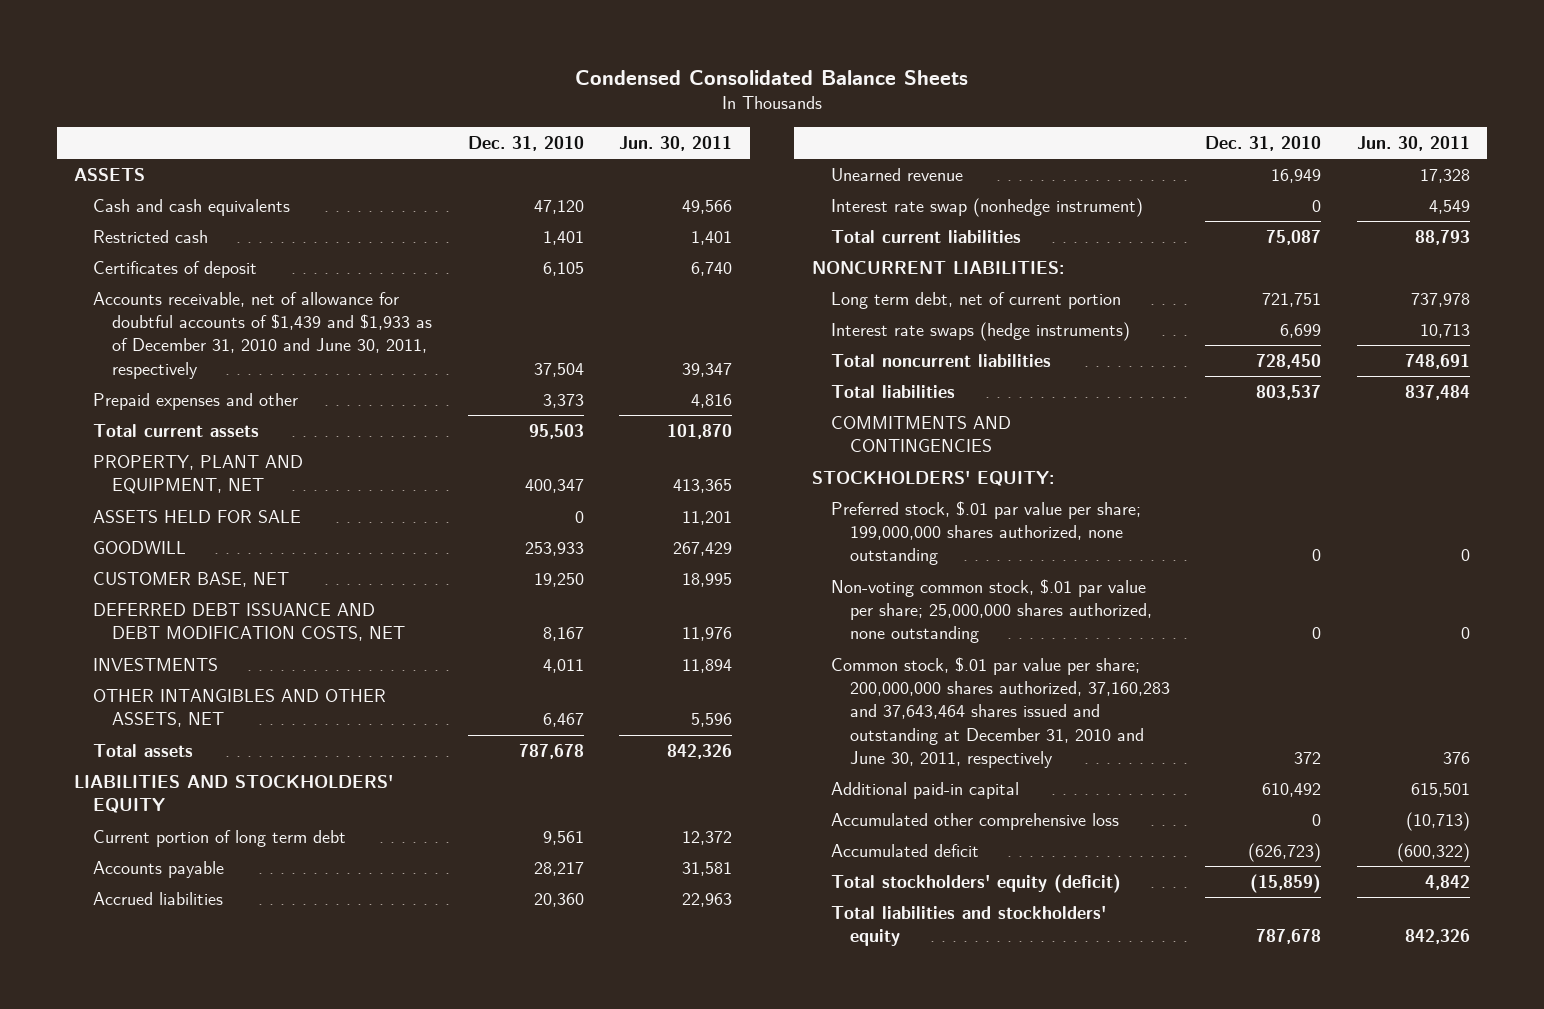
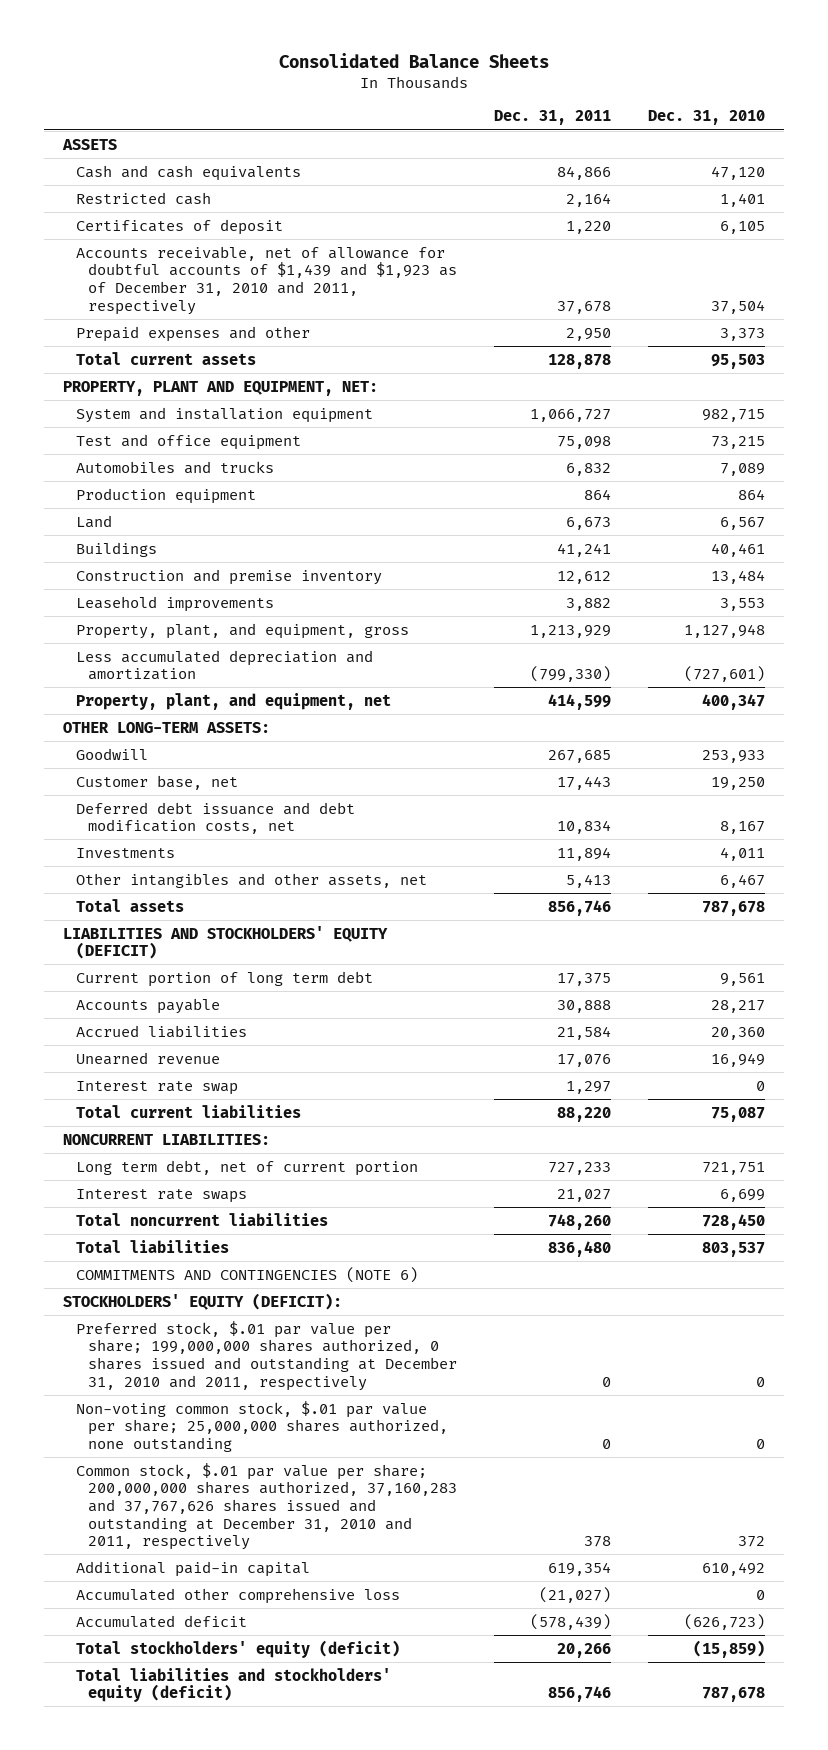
- Condensed Consolidated Balance Sheets
+ Consolidated Balance Sheets
- | Dec. 31, 2010 | Jun. 30, 2011
+ | Dec. 31, 2011 | Dec. 31, 2010
- Accounts receivable, net of allowance for doubtful accounts of $1,439 and $1,933 as of December 31, 2010 and June 30, 2011, respectively | 37,504 | 39,347
+ Accounts receivable, net of allowance for doubtful accounts of $1,439 and $1,923 as of December 31, 2010 and 2011, respectively | 37,678 | 37,504
- PROPERTY, PLANT AND EQUIPMENT, NET | 400,347 | 413,365
- ASSETS HELD FOR SALE | 0 | 11,201
- GOODWILL | 253,933 | 267,429
- CUSTOMER BASE, NET | 19,250 | 18,995
- DEFERRED DEBT ISSUANCE AND DEBT MODIFICATION COSTS, NET | 8,167 | 11,976
- INVESTMENTS | 4,011 | 11,894
- OTHER INTANGIBLES AND OTHER ASSETS, NET | 6,467 | 5,596
+ PROPERTY, PLANT AND EQUIPMENT, NET:
+ System and installation equipment | 1,066,727 | 982,715
+ Test and office equipment | 75,098 | 73,215
+ Automobiles and trucks | 6,832 | 7,089
+ Production equipment | 864 | 864
+ Land | 6,673 | 6,567
+ Buildings | 41,241 | 40,461
+ Construction and premise inventory | 12,612 | 13,484
+ Leasehold improvements | 3,882 | 3,553
+ Property, plant, and equipment, gross | 1,213,929 | 1,127,948
+ Less accumulated depreciation and amortization | (799,330) | (727,601)
+ Property, plant, and equipment, net | 414,599 | 400,347
+ OTHER LONG-TERM ASSETS:
+ Goodwill | 267,685 | 253,933
+ Customer base, net | 17,443 | 19,250
+ Deferred debt issuance and debt modification costs, net | 10,834 | 8,167
+ Investments | 11,894 | 4,011
+ Other intangibles and other assets, net | 5,413 | 6,467
- LIABILITIES AND STOCKHOLDERS' EQUITY
+ LIABILITIES AND STOCKHOLDERS' EQUITY (DEFICIT)
- Interest rate swap (nonhedge instrument) | 0 | 4,549
+ Interest rate swap | 1,297 | 0
- Interest rate swaps (hedge instruments) | 6,699 | 10,713
+ Interest rate swaps | 21,027 | 6,699
- COMMITMENTS AND CONTINGENCIES
- STOCKHOLDERS' EQUITY:
- Preferred stock, $.01 par value per share; 199,000,000 shares authorized, none outstanding | 0 | 0
+ COMMITMENTS AND CONTINGENCIES (NOTE 6)
+ STOCKHOLDERS' EQUITY (DEFICIT):
+ Preferred stock, $.01 par value per share; 199,000,000 shares authorized, 0 shares issued and outstanding at December 31, 2010 and 2011, respectively | 0 | 0
- Common stock, $.01 par value per share; 200,000,000 shares authorized, 37,160,283 and 37,643,464 shares issued and outstanding at December 31, 2010 and June 30, 2011, respectively | 372 | 376
+ Common stock, $.01 par value per share; 200,000,000 shares authorized, 37,160,283 and 37,767,626 shares issued and outstanding at December 31, 2010 and 2011, respectively | 378 | 372
- Total liabilities and stockholders' equity | 787,678 | 842,326
+ Total liabilities and stockholders' equity (deficit) | 856,746 | 787,678

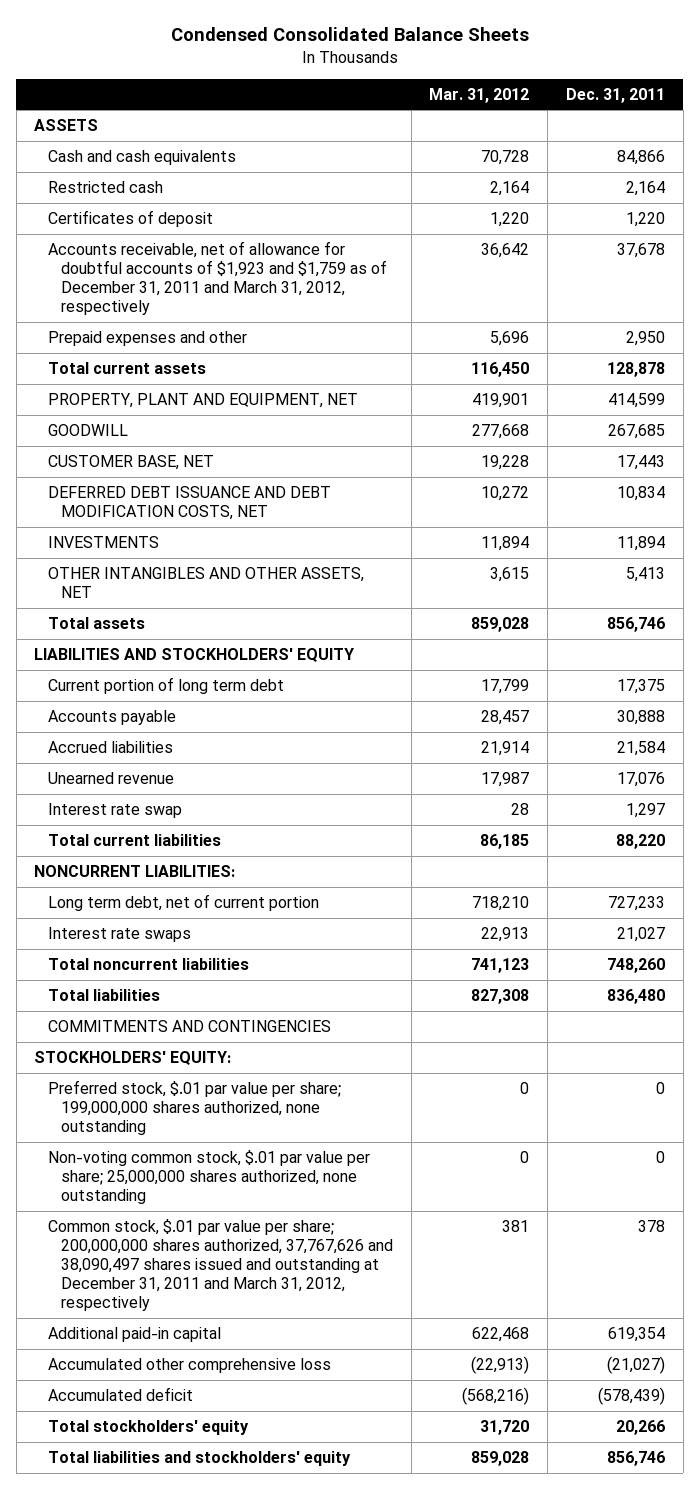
- Consolidated Balance Sheets
+ Condensed Consolidated Balance Sheets
- | Dec. 31, 2011 | Dec. 31, 2010
+ | Mar. 31, 2012 | Dec. 31, 2011
- Accounts receivable, net of allowance for doubtful accounts of $1,439 and $1,923 as of December 31, 2010 and 2011, respectively | 37,678 | 37,504
+ Accounts receivable, net of allowance for doubtful accounts of $1,923 and $1,759 as of December 31, 2011 and March 31, 2012, respectively | 36,642 | 37,678
- PROPERTY, PLANT AND EQUIPMENT, NET:
- System and installation equipment | 1,066,727 | 982,715
- Test and office equipment | 75,098 | 73,215
- Automobiles and trucks | 6,832 | 7,089
- Production equipment | 864 | 864
- Land | 6,673 | 6,567
- Buildings | 41,241 | 40,461
- Construction and premise inventory | 12,612 | 13,484
- Leasehold improvements | 3,882 | 3,553
- Property, plant, and equipment, gross | 1,213,929 | 1,127,948
- Less accumulated depreciation and amortization | (799,330) | (727,601)
- Property, plant, and equipment, net | 414,599 | 400,347
- OTHER LONG-TERM ASSETS:
- Goodwill | 267,685 | 253,933
- Customer base, net | 17,443 | 19,250
- Deferred debt issuance and debt modification costs, net | 10,834 | 8,167
- Investments | 11,894 | 4,011
- Other intangibles and other assets, net | 5,413 | 6,467
+ PROPERTY, PLANT AND EQUIPMENT, NET | 419,901 | 414,599
+ GOODWILL | 277,668 | 267,685
+ CUSTOMER BASE, NET | 19,228 | 17,443
+ DEFERRED DEBT ISSUANCE AND DEBT MODIFICATION COSTS, NET | 10,272 | 10,834
+ INVESTMENTS | 11,894 | 11,894
+ OTHER INTANGIBLES AND OTHER ASSETS, NET | 3,615 | 5,413
- LIABILITIES AND STOCKHOLDERS' EQUITY (DEFICIT)
+ LIABILITIES AND STOCKHOLDERS' EQUITY
- COMMITMENTS AND CONTINGENCIES (NOTE 6)
- STOCKHOLDERS' EQUITY (DEFICIT):
- Preferred stock, $.01 par value per share; 199,000,000 shares authorized, 0 shares issued and outstanding at December 31, 2010 and 2011, respectively | 0 | 0
+ COMMITMENTS AND CONTINGENCIES
+ STOCKHOLDERS' EQUITY:
+ Preferred stock, $.01 par value per share; 199,000,000 shares authorized, none outstanding | 0 | 0
- Common stock, $.01 par value per share; 200,000,000 shares authorized, 37,160,283 and 37,767,626 shares issued and outstanding at December 31, 2010 and 2011, respectively | 378 | 372
+ Common stock, $.01 par value per share; 200,000,000 shares authorized, 37,767,626 and 38,090,497 shares issued and outstanding at December 31, 2011 and March 31, 2012, respectively | 381 | 378
- Total stockholders' equity (deficit) | 20,266 | (15,859)
- Total liabilities and stockholders' equity (deficit) | 856,746 | 787,678
+ Total stockholders' equity | 31,720 | 20,266
+ Total liabilities and stockholders' equity | 859,028 | 856,746

